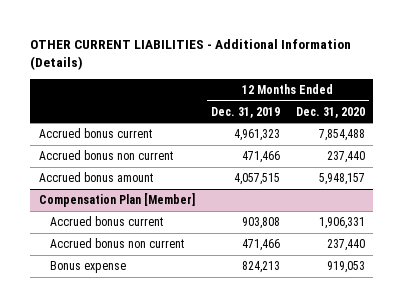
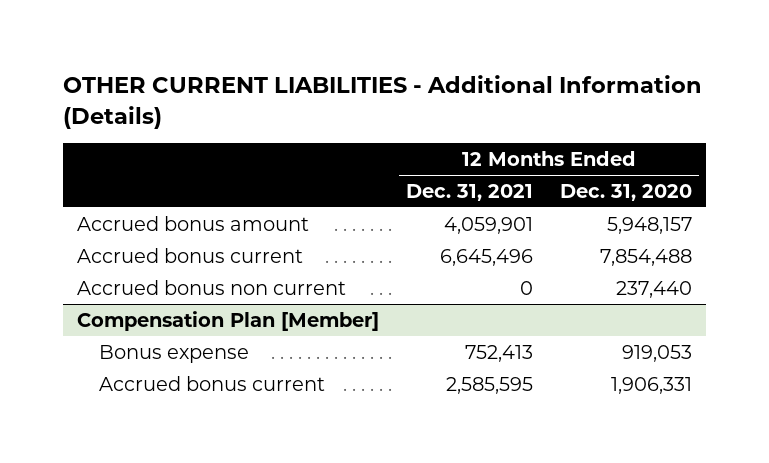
- | 12 Months Ended Dec. 31, 2019 | 12 Months Ended Dec. 31, 2020
+ | 12 Months Ended Dec. 31, 2021 | 12 Months Ended Dec. 31, 2020
moved up: Accrued bonus amount | 4,059,901 | 5,948,157
@ Compensation Plan [Member]
- Accrued bonus non current | 471,466 | 237,440
moved down: Accrued bonus current | 2,585,595 | 1,906,331

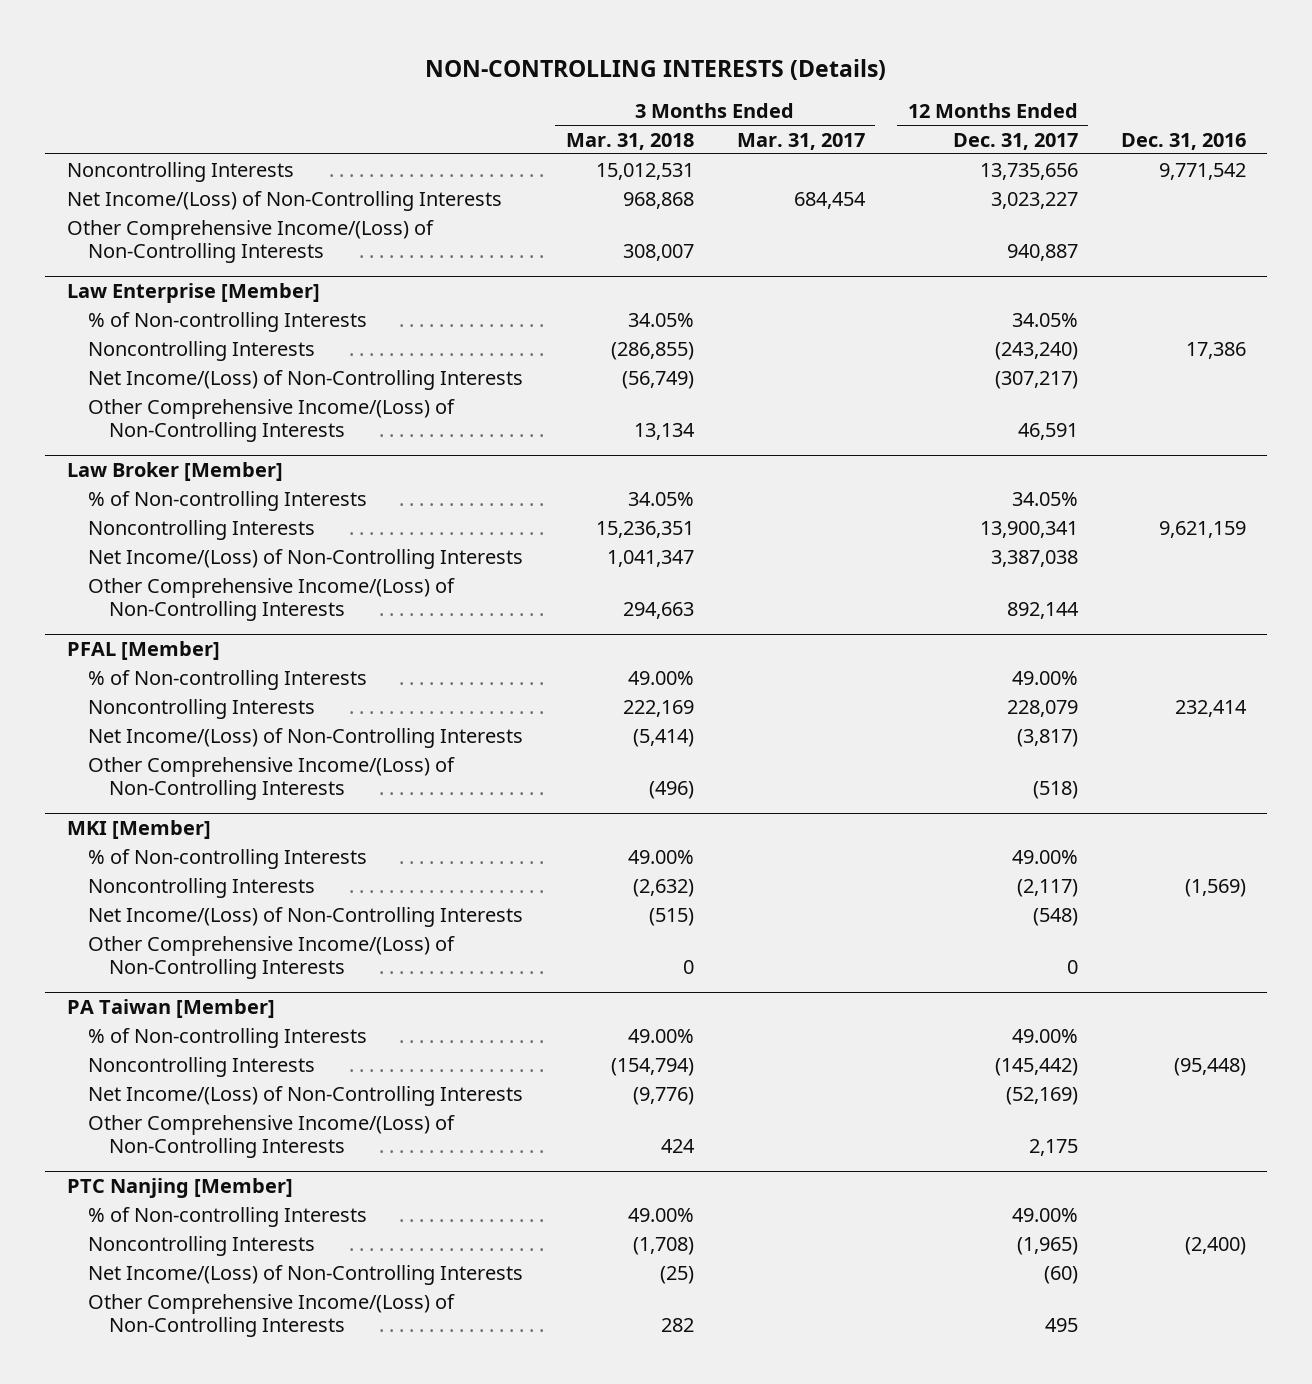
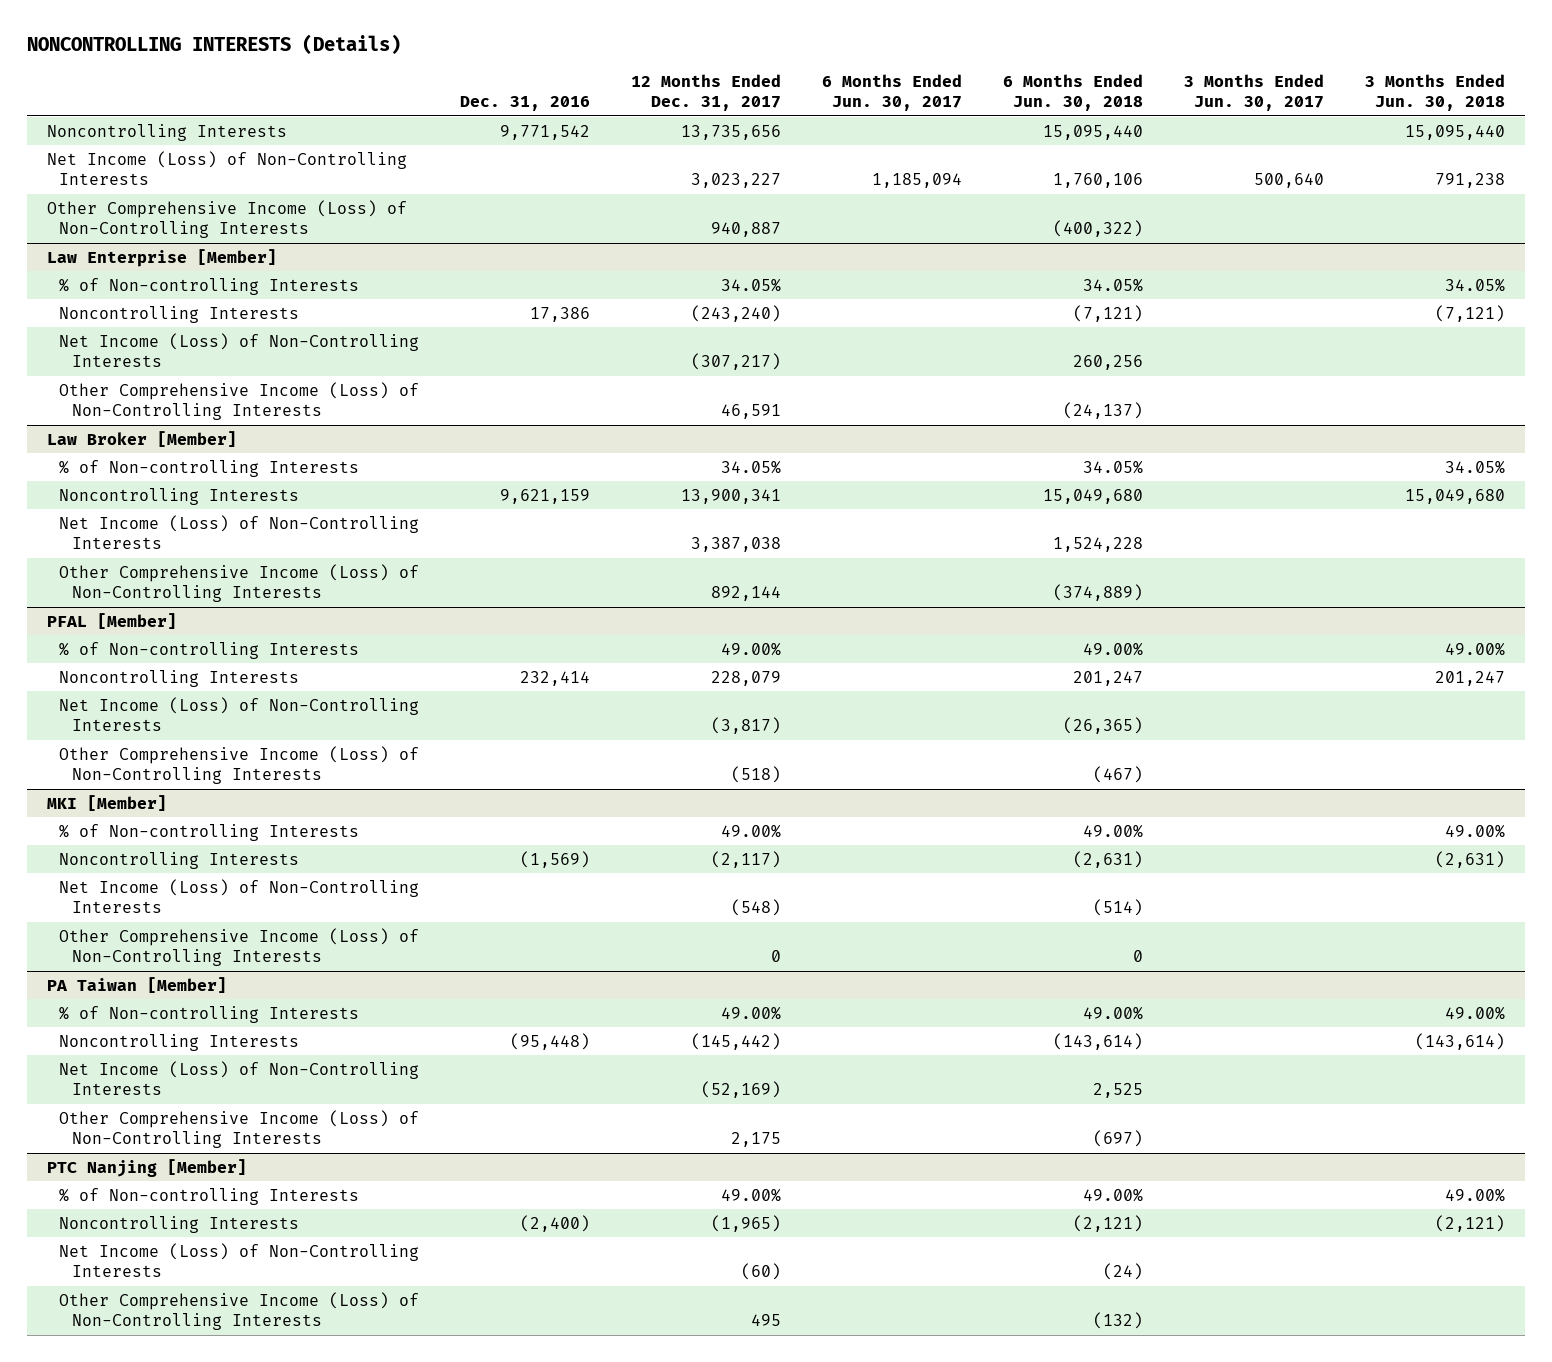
- NON-CONTROLLING INTERESTS (Details)
+ NONCONTROLLING INTERESTS (Details)
- | 3 Months Ended Mar. 31, 2018 | 3 Months Ended Mar. 31, 2017 | 12 Months Ended Dec. 31, 2017 | Dec. 31, 2016
+ | Dec. 31, 2016 | 12 Months Ended Dec. 31, 2017 | 6 Months Ended Jun. 30, 2017 | 6 Months Ended Jun. 30, 2018 | 3 Months Ended Jun. 30, 2017 | 3 Months Ended Jun. 30, 2018
- Net Income/(Loss) of Non-Controlling Interests | 968,868 | 684,454 | 3,023,227 |
- Other Comprehensive Income/(Loss) of Non-Controlling Interests | 308,007 | | 940,887 |
+ Net Income (Loss) of Non-Controlling Interests | | 3,023,227 | 1,185,094 | 1,760,106 | 500,640 | 791,238
+ Other Comprehensive Income (Loss) of Non-Controlling Interests | | 940,887 | | (400,322) | |
@ Law Enterprise [Member]
- Net Income/(Loss) of Non-Controlling Interests | (56,749) | | (307,217) |
- Other Comprehensive Income/(Loss) of Non-Controlling Interests | 13,134 | | 46,591 |
+ Net Income (Loss) of Non-Controlling Interests | | (307,217) | | 260,256 | |
+ Other Comprehensive Income (Loss) of Non-Controlling Interests | | 46,591 | | (24,137) | |
@ Law Broker [Member]
- Net Income/(Loss) of Non-Controlling Interests | 1,041,347 | | 3,387,038 |
- Other Comprehensive Income/(Loss) of Non-Controlling Interests | 294,663 | | 892,144 |
+ Net Income (Loss) of Non-Controlling Interests | | 3,387,038 | | 1,524,228 | |
+ Other Comprehensive Income (Loss) of Non-Controlling Interests | | 892,144 | | (374,889) | |
@ PFAL [Member]
- Net Income/(Loss) of Non-Controlling Interests | (5,414) | | (3,817) |
- Other Comprehensive Income/(Loss) of Non-Controlling Interests | (496) | | (518) |
+ Net Income (Loss) of Non-Controlling Interests | | (3,817) | | (26,365) | |
+ Other Comprehensive Income (Loss) of Non-Controlling Interests | | (518) | | (467) | |
@ MKI [Member]
- Net Income/(Loss) of Non-Controlling Interests | (515) | | (548) |
- Other Comprehensive Income/(Loss) of Non-Controlling Interests | 0 | | 0 |
+ Net Income (Loss) of Non-Controlling Interests | | (548) | | (514) | |
+ Other Comprehensive Income (Loss) of Non-Controlling Interests | | 0 | | 0 | |
@ PA Taiwan [Member]
- Net Income/(Loss) of Non-Controlling Interests | (9,776) | | (52,169) |
- Other Comprehensive Income/(Loss) of Non-Controlling Interests | 424 | | 2,175 |
+ Net Income (Loss) of Non-Controlling Interests | | (52,169) | | 2,525 | |
+ Other Comprehensive Income (Loss) of Non-Controlling Interests | | 2,175 | | (697) | |
@ PTC Nanjing [Member]
- Net Income/(Loss) of Non-Controlling Interests | (25) | | (60) |
- Other Comprehensive Income/(Loss) of Non-Controlling Interests | 282 | | 495 |
+ Net Income (Loss) of Non-Controlling Interests | | (60) | | (24) | |
+ Other Comprehensive Income (Loss) of Non-Controlling Interests | | 495 | | (132) | |

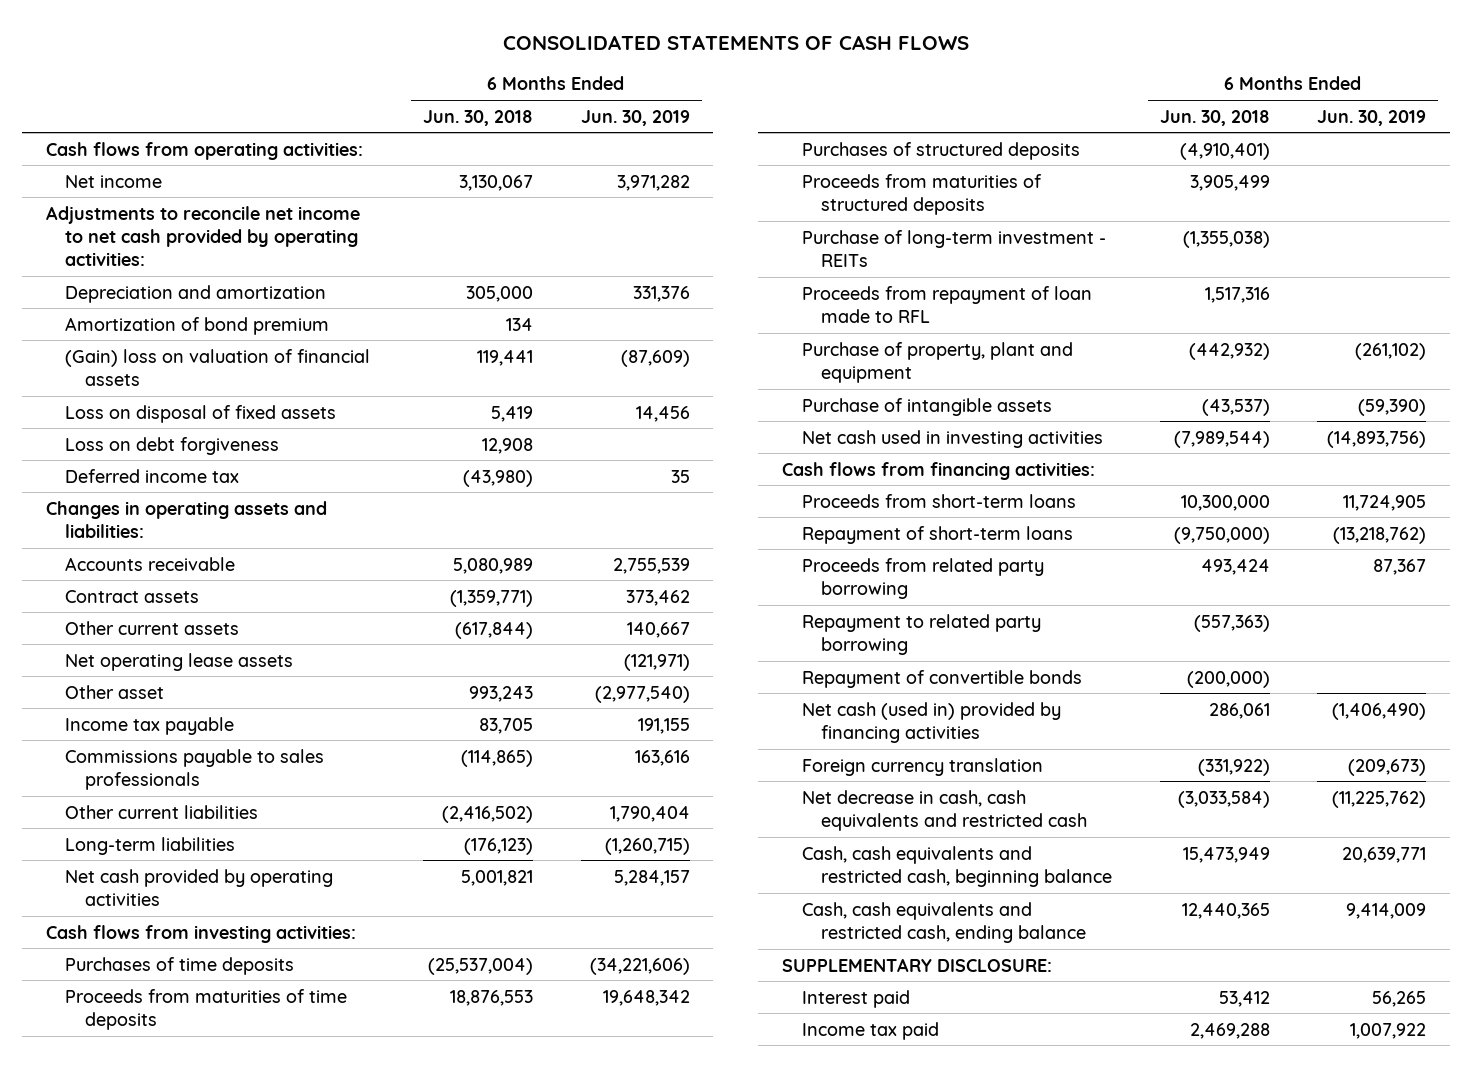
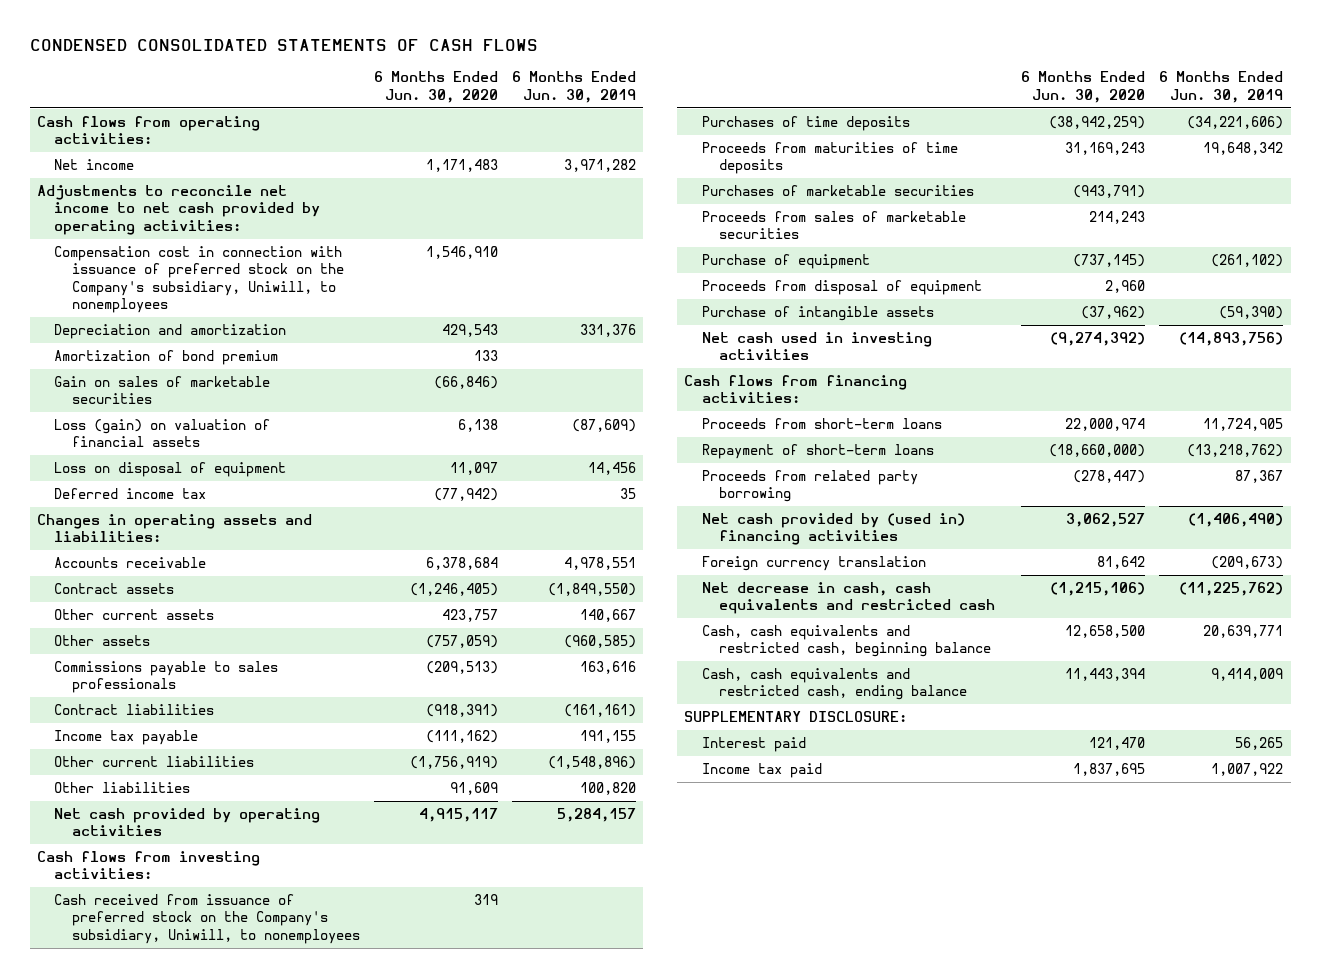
- CONSOLIDATED STATEMENTS OF CASH FLOWS
+ CONDENSED CONSOLIDATED STATEMENTS OF CASH FLOWS
- | 6 Months Ended Jun. 30, 2018 | 6 Months Ended Jun. 30, 2019
+ | 6 Months Ended Jun. 30, 2020 | 6 Months Ended Jun. 30, 2019
+ Compensation cost in connection with issuance of preferred stock on the Company's subsidiary, Uniwill, to nonemployees | 1,546,910 |
- (Gain) loss on valuation of financial assets | 119,441 | (87,609)
- Loss on disposal of fixed assets | 5,419 | 14,456
- Loss on debt forgiveness | 12,908 |
+ Gain on sales of marketable securities | (66,846) |
+ Loss (gain) on valuation of financial assets | 6,138 | (87,609)
+ Loss on disposal of equipment | 11,097 | 14,456
- Accounts receivable | 5,080,989 | 2,755,539
- Contract assets | (1,359,771) | 373,462
+ Accounts receivable | 6,378,684 | 4,978,551
+ Contract assets | (1,246,405) | (1,849,550)
- Net operating lease assets | | (121,971)
- Other asset | 993,243 | (2,977,540)
+ Other assets | (757,059) | (960,585)
- Other current liabilities | (2,416,502) | 1,790,404
- Long-term liabilities | (176,123) | (1,260,715)
+ Contract liabilities | (918,391) | (161,161)
moved down: Income tax payable | (111,162) | 191,155
+ Other current liabilities | (1,756,919) | (1,548,896)
+ Other liabilities | 91,609 | 100,820
+ Cash received from issuance of preferred stock on the Company's subsidiary, Uniwill, to nonemployees | 319 |
- Purchases of structured deposits | (4,910,401) |
- Proceeds from maturities of structured deposits | 3,905,499 |
- Purchase of long-term investment - REITs | (1,355,038) |
- Proceeds from repayment of loan made to RFL | 1,517,316 |
- Purchase of property, plant and equipment | (442,932) | (261,102)
+ Purchases of marketable securities | (943,791) |
+ Proceeds from sales of marketable securities | 214,243 |
+ Purchase of equipment | (737,145) | (261,102)
+ Proceeds from disposal of equipment | 2,960 |
- Repayment to related party borrowing | (557,363) |
- Repayment of convertible bonds | (200,000) |
- Net cash (used in) provided by financing activities | 286,061 | (1,406,490)
+ Net cash provided by (used in) financing activities | 3,062,527 | (1,406,490)

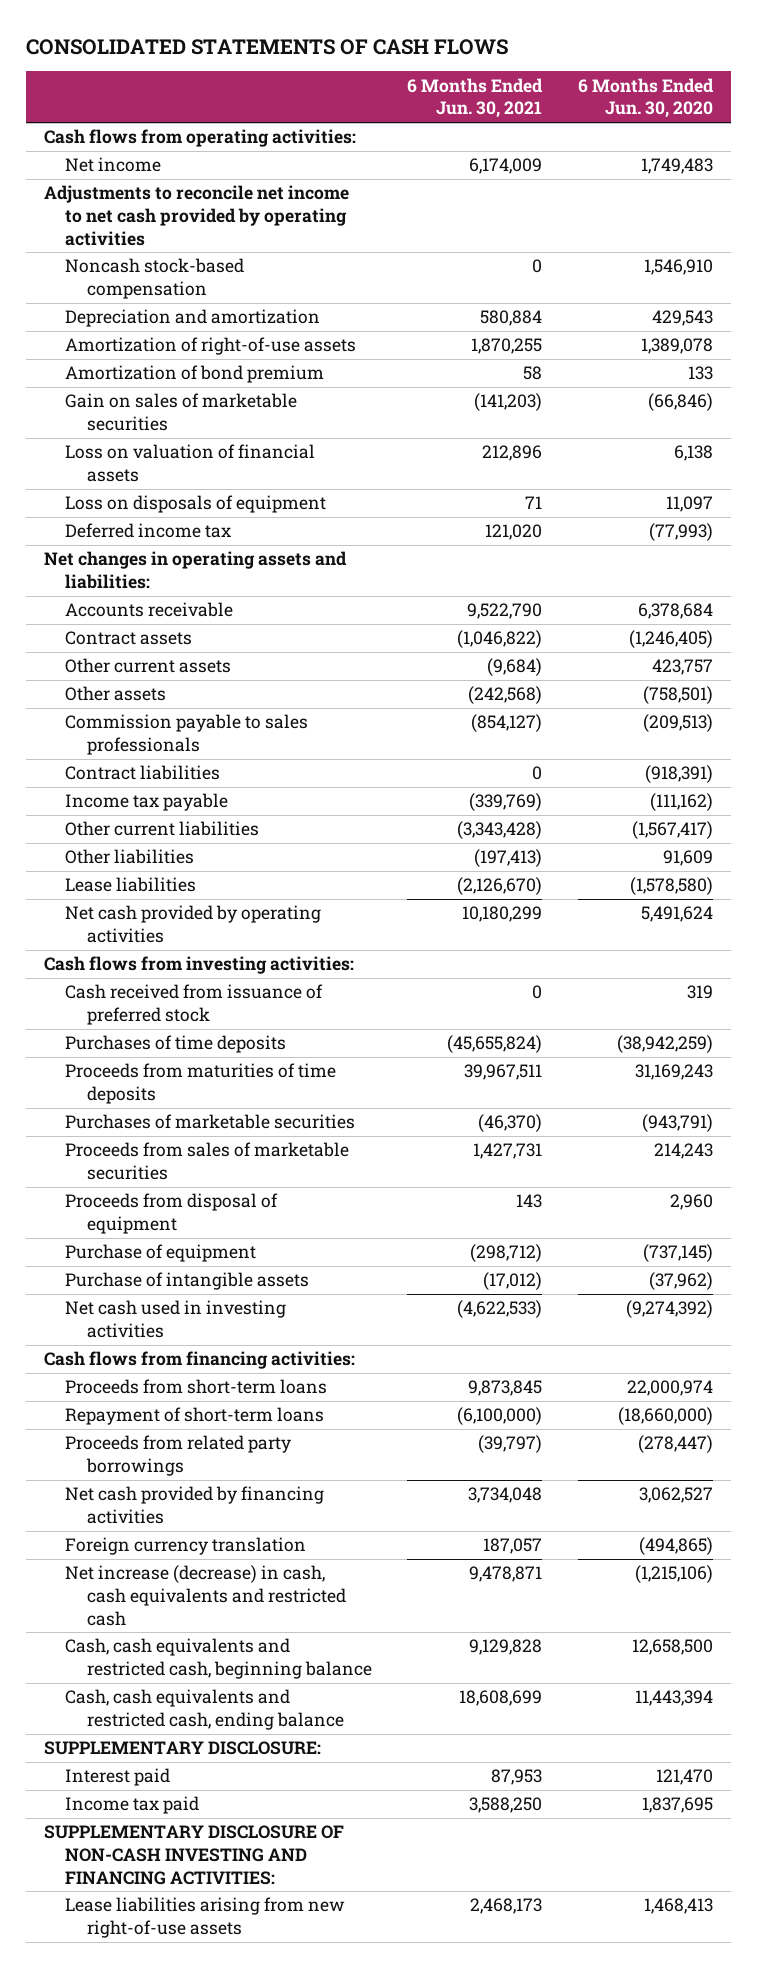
- CONDENSED CONSOLIDATED STATEMENTS OF CASH FLOWS
+ CONSOLIDATED STATEMENTS OF CASH FLOWS
- | 6 Months Ended Jun. 30, 2020 | 6 Months Ended Jun. 30, 2019
+ | 6 Months Ended Jun. 30, 2021 | 6 Months Ended Jun. 30, 2020
- Net income | 1,171,483 | 3,971,282
- Adjustments to reconcile net income to net cash provided by operating activities:
- Compensation cost in connection with issuance of preferred stock on the Company's subsidiary, Uniwill, to nonemployees | 1,546,910 |
+ Net income | 6,174,009 | 1,749,483
+ Adjustments to reconcile net income to net cash provided by operating activities
+ Noncash stock-based compensation | 0 | 1,546,910
+ Amortization of right-of-use assets | 1,870,255 | 1,389,078
- Loss (gain) on valuation of financial assets | 6,138 | (87,609)
- Loss on disposal of equipment | 11,097 | 14,456
- Deferred income tax | (77,942) | 35
- Changes in operating assets and liabilities:
+ Loss on valuation of financial assets | 212,896 | 6,138
+ Loss on disposals of equipment | 71 | 11,097
+ Deferred income tax | 121,020 | (77,993)
+ Net changes in operating assets and liabilities:
- Other assets | (757,059) | (960,585)
- Commissions payable to sales professionals | (209,513) | 163,616
+ Other assets | (242,568) | (758,501)
+ Commission payable to sales professionals | (854,127) | (209,513)
- Other current liabilities | (1,756,919) | (1,548,896)
+ Other current liabilities | (3,343,428) | (1,567,417)
- Net cash provided by operating activities | 4,915,117 | 5,284,157
+ Lease liabilities | (2,126,670) | (1,578,580)
+ Net cash provided by operating activities | 10,180,299 | 5,491,624
- Cash received from issuance of preferred stock on the Company's subsidiary, Uniwill, to nonemployees | 319 |
+ Cash received from issuance of preferred stock | 0 | 319
moved down: Purchase of equipment | (298,712) | (737,145)
- Proceeds from related party borrowing | (278,447) | 87,367
- Net cash provided by (used in) financing activities | 3,062,527 | (1,406,490)
- Foreign currency translation | 81,642 | (209,673)
- Net decrease in cash, cash equivalents and restricted cash | (1,215,106) | (11,225,762)
+ Proceeds from related party borrowings | (39,797) | (278,447)
+ Net cash provided by financing activities | 3,734,048 | 3,062,527
+ Foreign currency translation | 187,057 | (494,865)
+ Net increase (decrease) in cash, cash equivalents and restricted cash | 9,478,871 | (1,215,106)
+ SUPPLEMENTARY DISCLOSURE OF NON-CASH INVESTING AND FINANCING ACTIVITIES:
+ Lease liabilities arising from new right-of-use assets | 2,468,173 | 1,468,413

